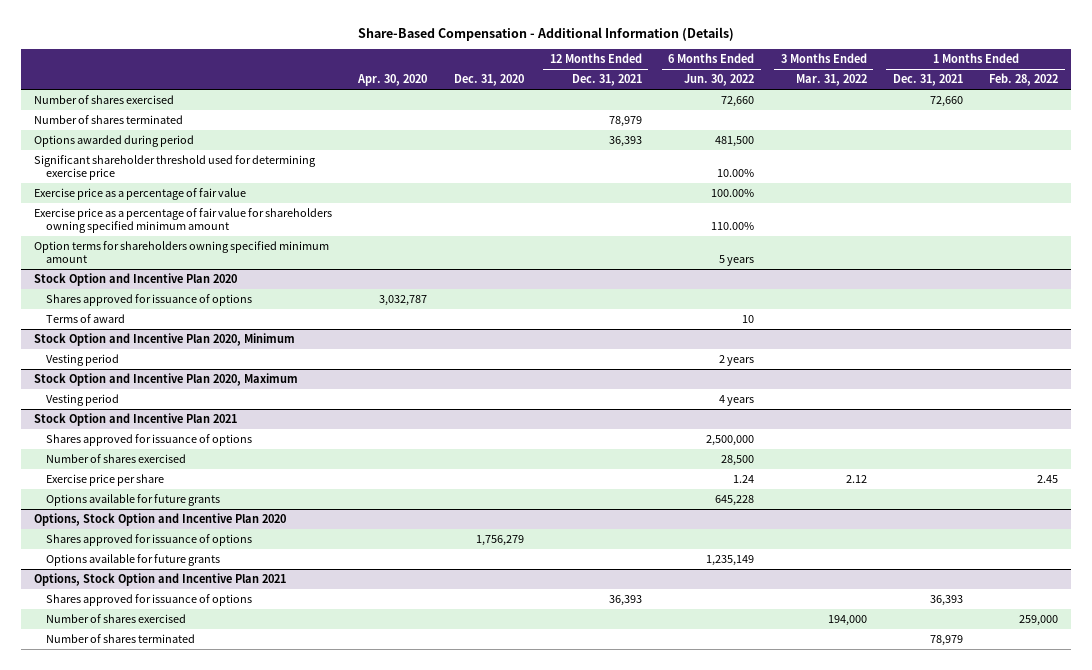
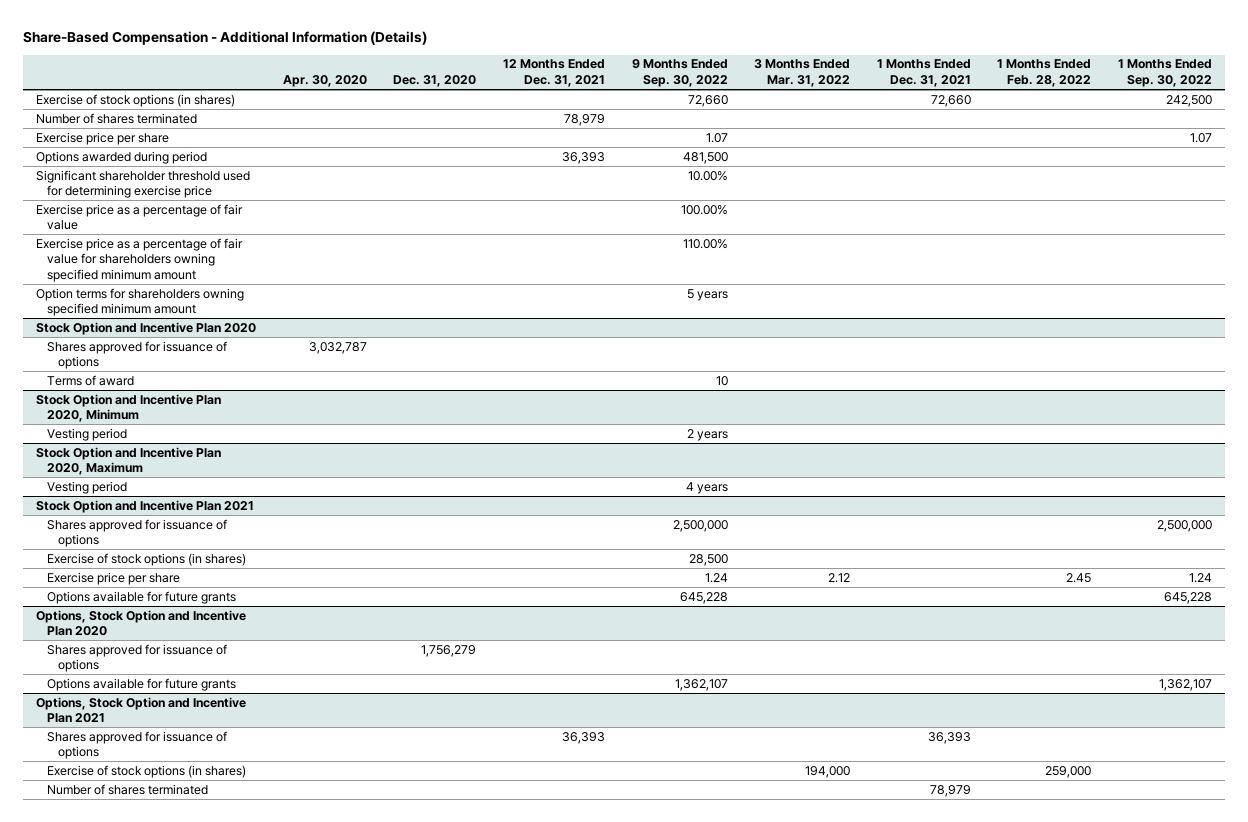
- | Apr. 30, 2020 | Dec. 31, 2020 | 12 Months Ended Dec. 31, 2021 | 6 Months Ended Jun. 30, 2022 | 3 Months Ended Mar. 31, 2022 | 1 Months Ended Dec. 31, 2021 | 1 Months Ended Feb. 28, 2022
+ | Apr. 30, 2020 | Dec. 31, 2020 | 12 Months Ended Dec. 31, 2021 | 9 Months Ended Sep. 30, 2022 | 3 Months Ended Mar. 31, 2022 | 1 Months Ended Dec. 31, 2021 | 1 Months Ended Feb. 28, 2022 | 1 Months Ended Sep. 30, 2022
- Number of shares exercised | | | | 72,660 | | 72,660 |
+ Exercise of stock options (in shares) | | | | 72,660 | | 72,660 | | 242,500
+ Exercise price per share | | | | 1.07 | | | | 1.07
@ Stock Option and Incentive Plan 2021
- Number of shares exercised | | | | 28,500 | | |
+ Exercise of stock options (in shares) | | | | 28,500 | | | |
@ Options, Stock Option and Incentive Plan 2021
- Number of shares exercised | | | | | 194,000 | | 259,000
+ Exercise of stock options (in shares) | | | | | 194,000 | | 259,000 |

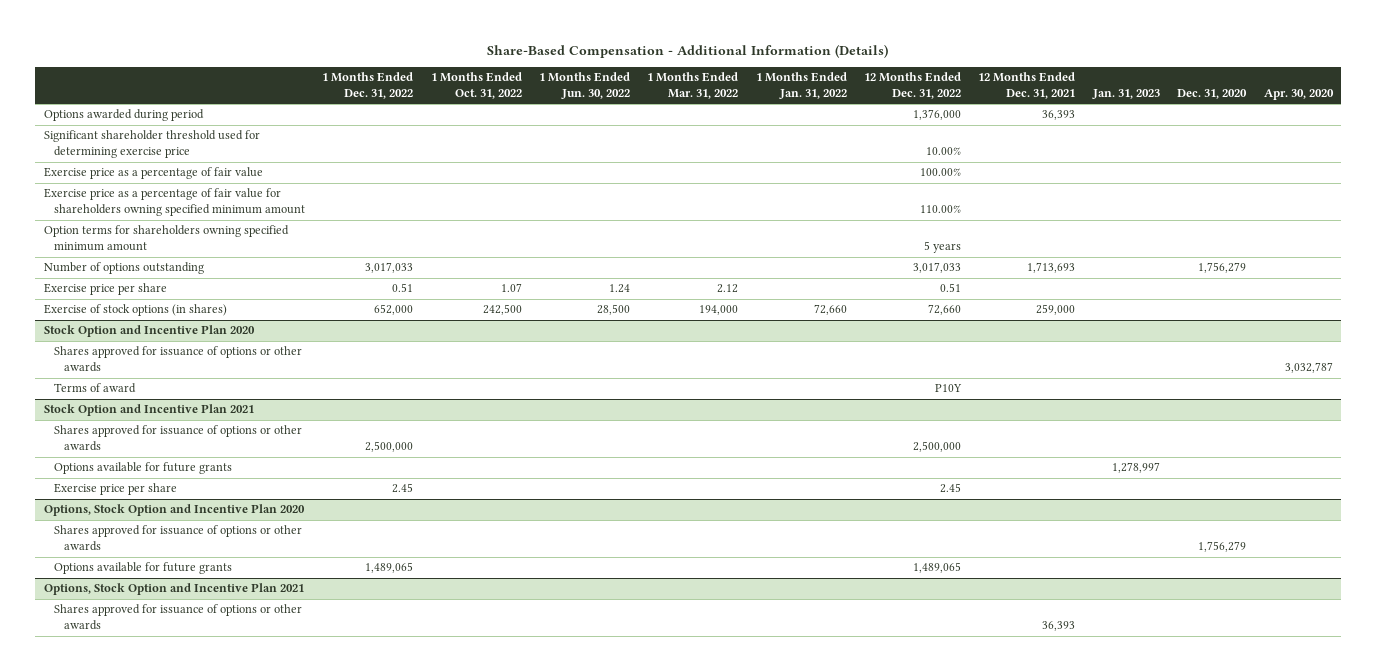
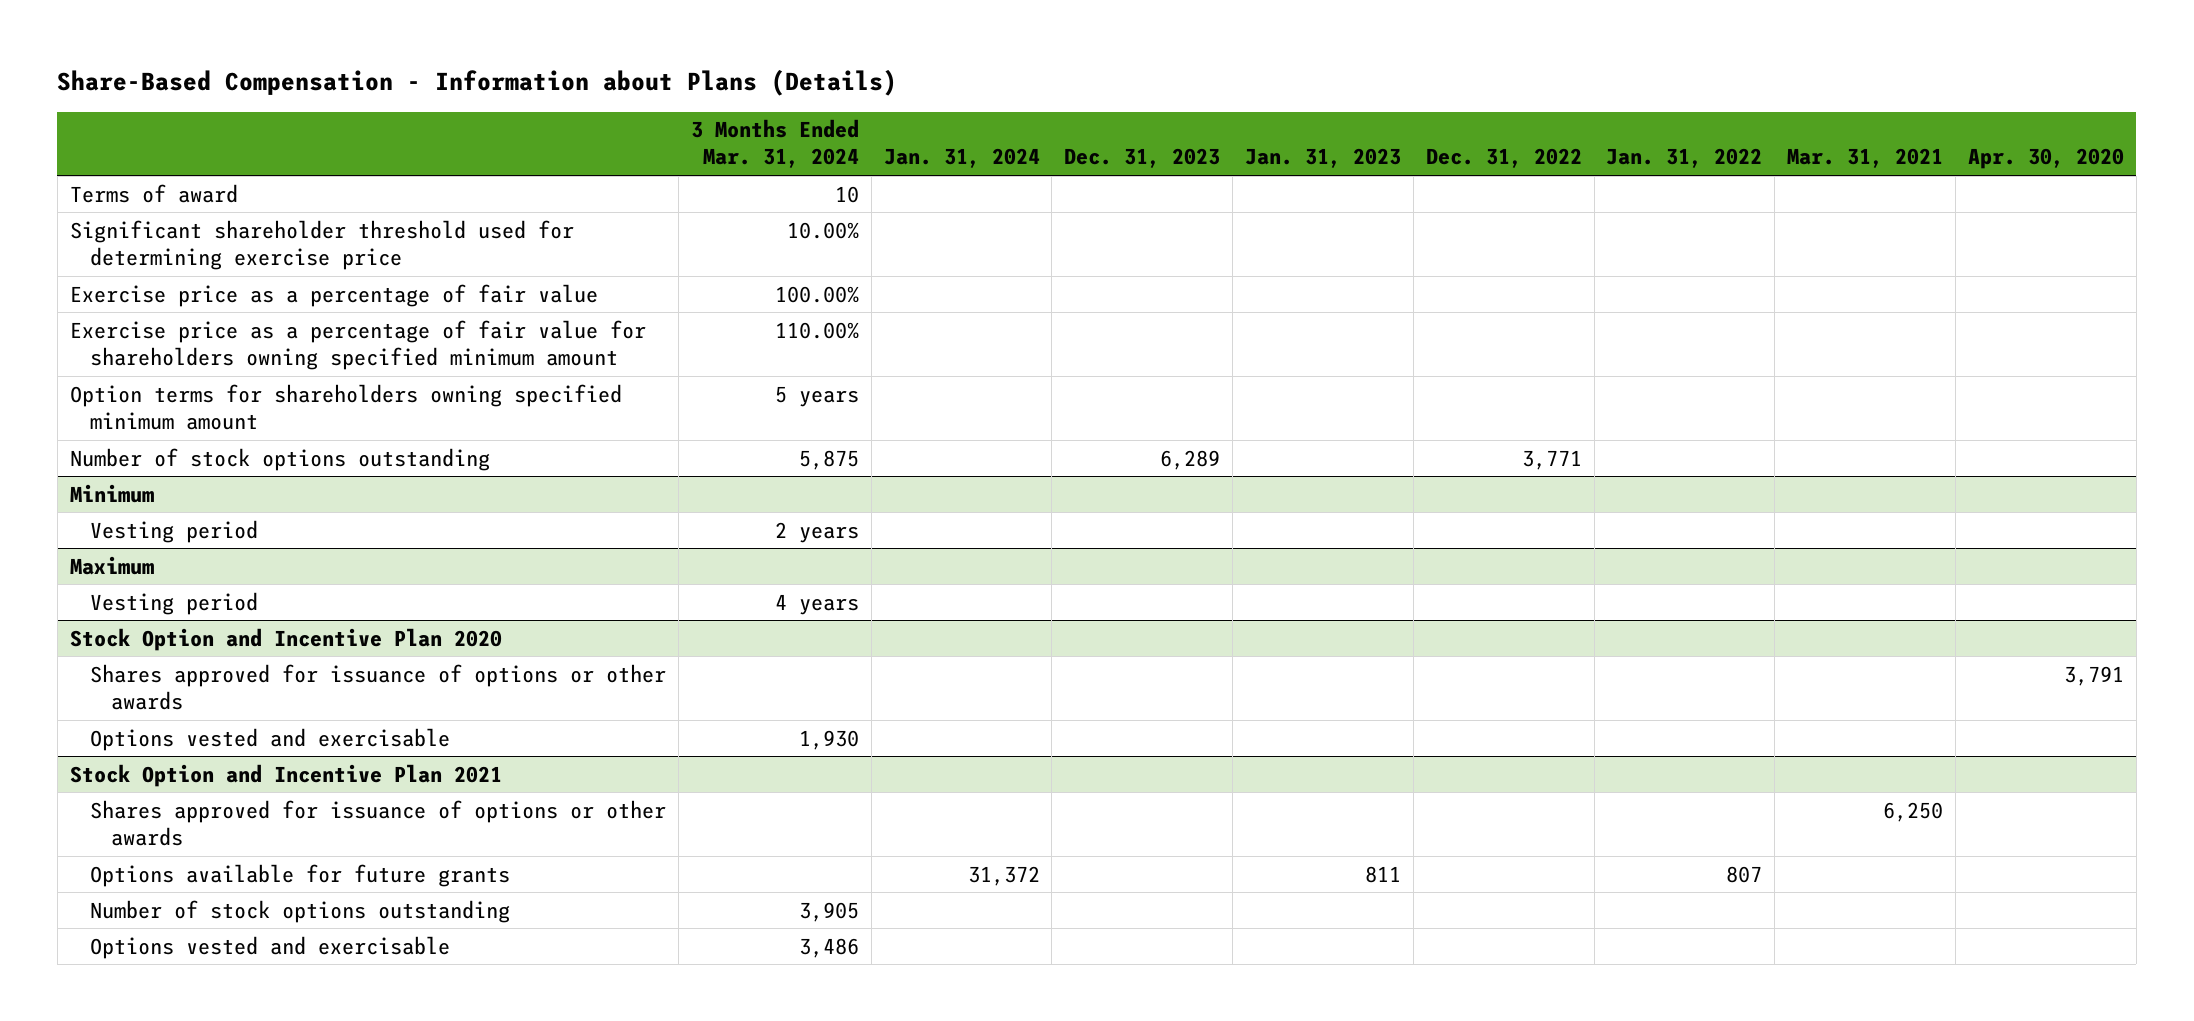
- Share-Based Compensation - Additional Information (Details)
+ Share-Based Compensation - Information about Plans (Details)
- | 1 Months Ended Dec. 31, 2022 | 1 Months Ended Oct. 31, 2022 | 1 Months Ended Jun. 30, 2022 | 1 Months Ended Mar. 31, 2022 | 1 Months Ended Jan. 31, 2022 | 12 Months Ended Dec. 31, 2022 | 12 Months Ended Dec. 31, 2021 | Jan. 31, 2023 | Dec. 31, 2020 | Apr. 30, 2020
+ | 3 Months Ended Mar. 31, 2024 | Jan. 31, 2024 | Dec. 31, 2023 | Jan. 31, 2023 | Dec. 31, 2022 | Jan. 31, 2022 | Mar. 31, 2021 | Apr. 30, 2020
- Options awarded during period | | | | | | 1,376,000 | 36,393 | | |
+ Terms of award | 10 | | | | | | |
- Number of options outstanding | 3,017,033 | | | | | 3,017,033 | 1,713,693 | | 1,756,279 |
- Exercise price per share | 0.51 | 1.07 | 1.24 | 2.12 | | 0.51 | | | |
- Exercise of stock options (in shares) | 652,000 | 242,500 | 28,500 | 194,000 | 72,660 | 72,660 | 259,000 | | |
+ Number of stock options outstanding | 5,875 | | 6,289 | | 3,771 | | |
+ Minimum
+ Vesting period | 2 years | | | | | | |
+ Maximum
+ Vesting period | 4 years | | | | | | |
@ Stock Option and Incentive Plan 2020
- Shares approved for issuance of options or other awards | | | | | | | | | | 3,032,787
- Terms of award | | | | | | P10Y | | | |
+ Shares approved for issuance of options or other awards | | | | | | | | 3,791
+ Options vested and exercisable | 1,930 | | | | | | |
@ Stock Option and Incentive Plan 2021
- Options available for future grants | | | | | | | | 1,278,997 | |
- Exercise price per share | 2.45 | | | | | 2.45 | | | |
- Options, Stock Option and Incentive Plan 2020
- Shares approved for issuance of options or other awards | | | | | | | | | 1,756,279 |
- Options available for future grants | 1,489,065 | | | | | 1,489,065 | | | |
- Options, Stock Option and Incentive Plan 2021
- Shares approved for issuance of options or other awards | | | | | | | 36,393 | | |
@ Stock Option and Incentive Plan 2021
+ Options available for future grants | | 31,372 | | 811 | | 807 | |
+ Number of stock options outstanding | 3,905 | | | | | | |
+ Options vested and exercisable | 3,486 | | | | | | |

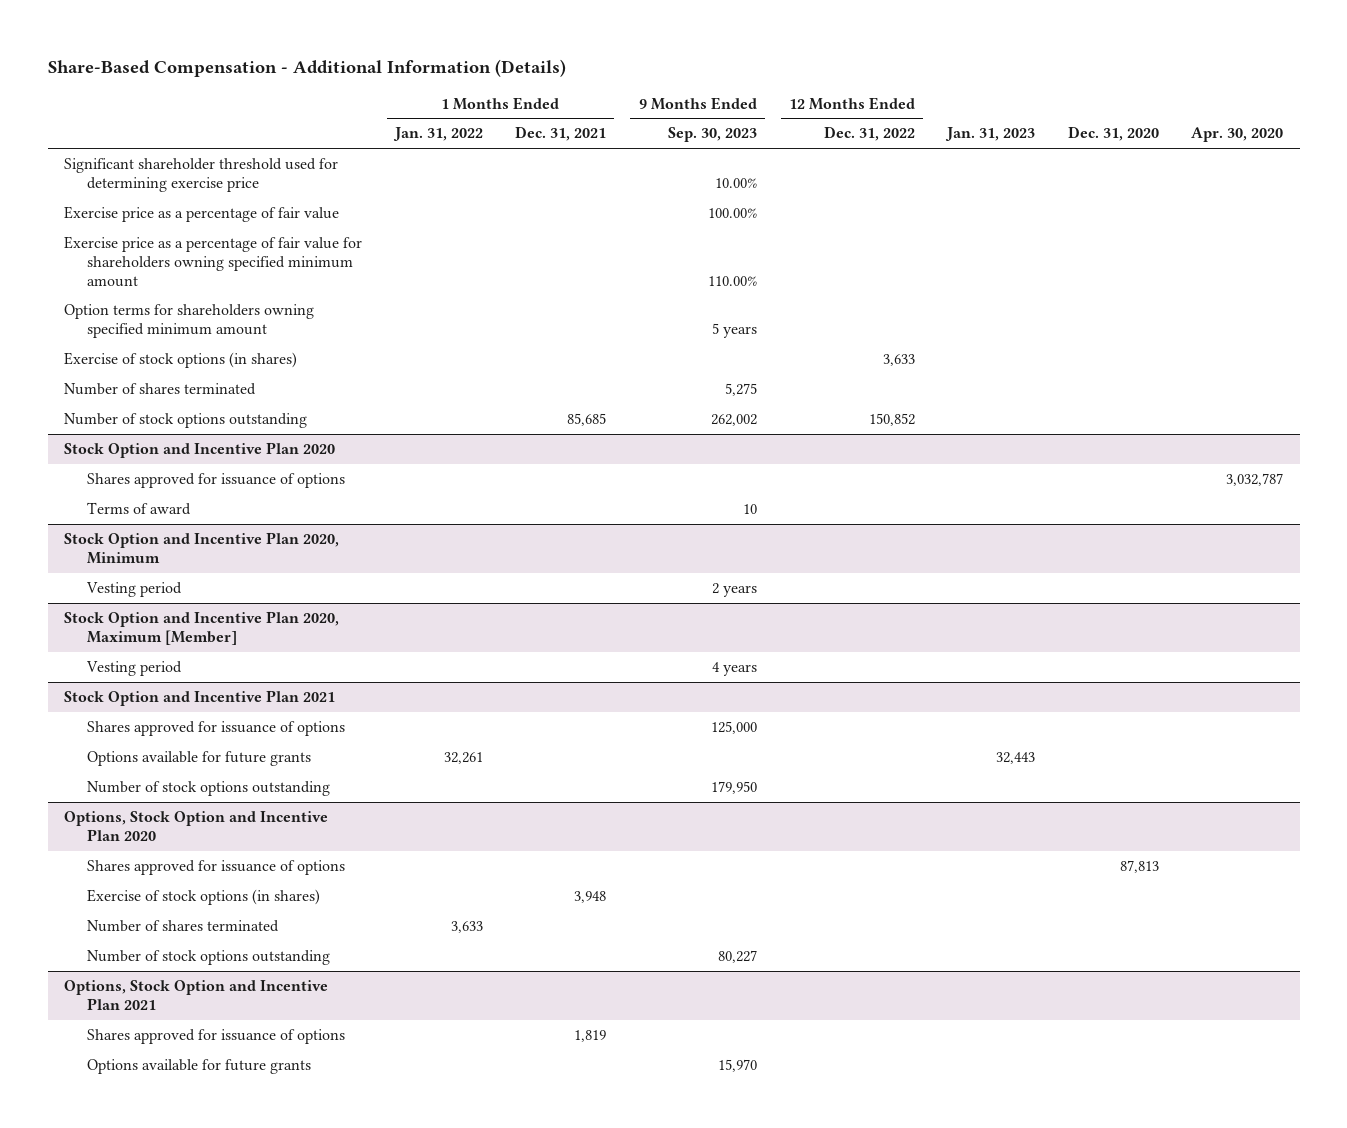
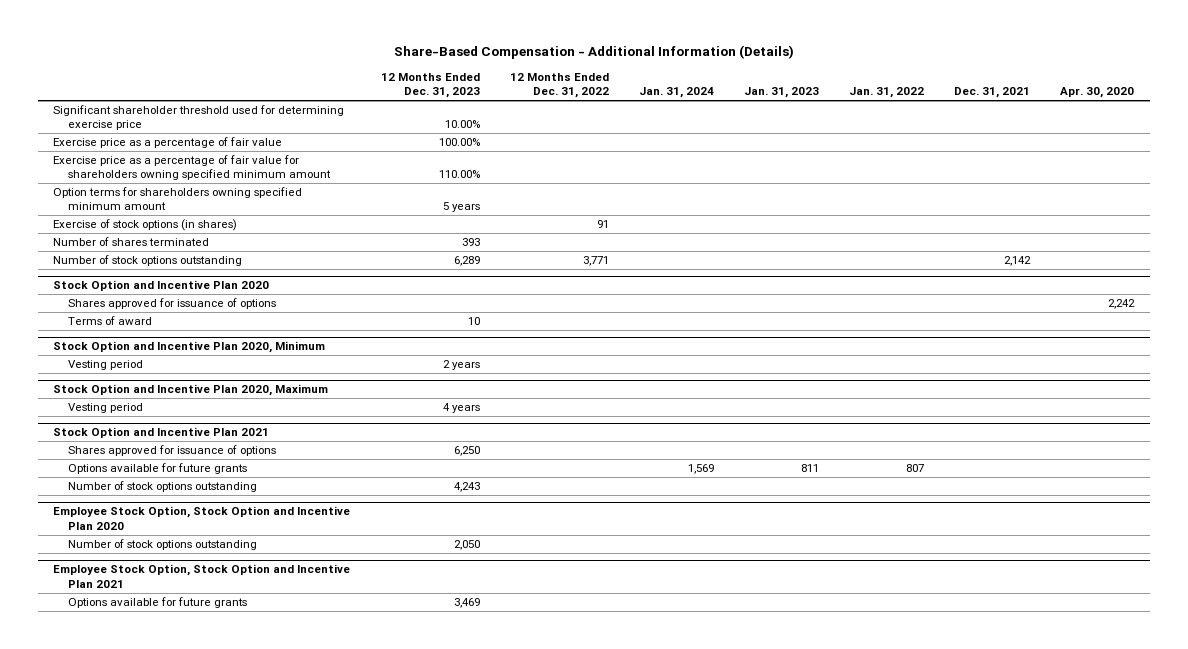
- | 1 Months Ended Jan. 31, 2022 | 1 Months Ended Dec. 31, 2021 | 9 Months Ended Sep. 30, 2023 | 12 Months Ended Dec. 31, 2022 | Jan. 31, 2023 | Dec. 31, 2020 | Apr. 30, 2020
+ | 12 Months Ended Dec. 31, 2023 | 12 Months Ended Dec. 31, 2022 | Jan. 31, 2024 | Jan. 31, 2023 | Jan. 31, 2022 | Dec. 31, 2021 | Apr. 30, 2020
- Exercise of stock options (in shares) | | | | 3,633 | | |
+ Exercise of stock options (in shares) | | 91 | | | | |
- Number of stock options outstanding | | 85,685 | 262,002 | 150,852 | | |
+ Number of stock options outstanding | 6,289 | 3,771 | | | | 2,142 |
@ Stock Option and Incentive Plan 2020
- Shares approved for issuance of options | | | | | | | 3,032,787
+ Shares approved for issuance of options | | | | | | | 2,242
- Stock Option and Incentive Plan 2020, Maximum [Member]
+ Stock Option and Incentive Plan 2020, Maximum
@ Stock Option and Incentive Plan 2021
- Options available for future grants | 32,261 | | | | 32,443 | |
+ Options available for future grants | | | 1,569 | 811 | 807 | |
- Options, Stock Option and Incentive Plan 2020
- Shares approved for issuance of options | | | | | | 87,813 |
- Exercise of stock options (in shares) | | 3,948 | | | | |
- Number of shares terminated | 3,633 | | | | | |
+ Employee Stock Option, Stock Option and Incentive Plan 2020
- Options, Stock Option and Incentive Plan 2021
- Shares approved for issuance of options | | 1,819 | | | | |
+ Employee Stock Option, Stock Option and Incentive Plan 2021

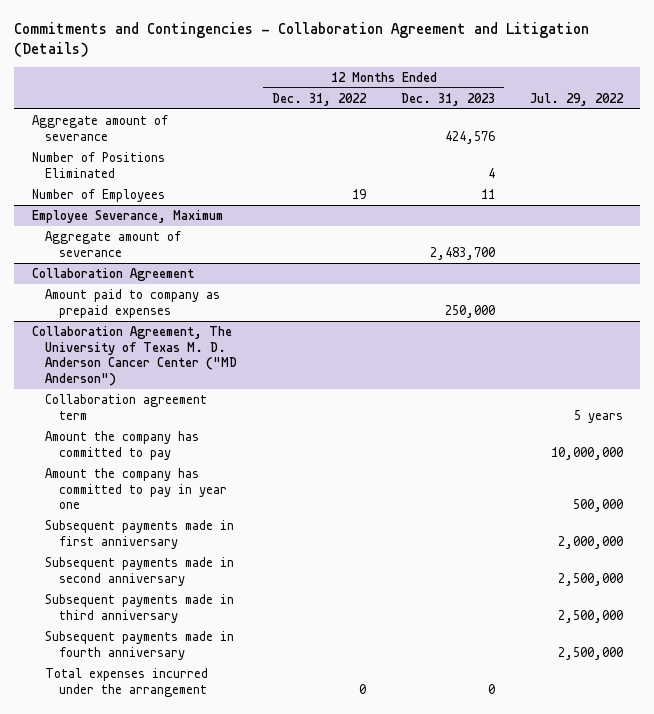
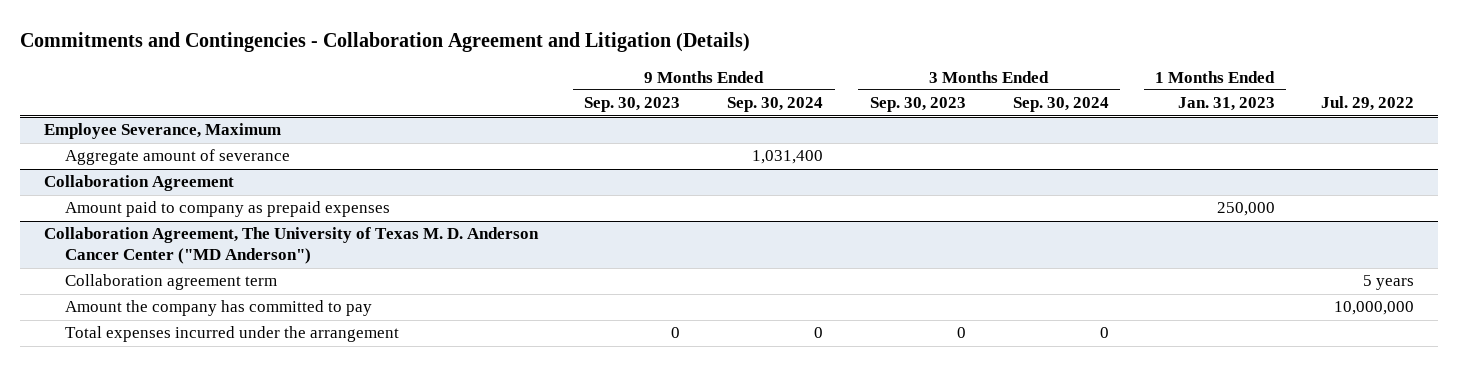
- | 12 Months Ended Dec. 31, 2022 | 12 Months Ended Dec. 31, 2023 | Jul. 29, 2022
+ | 9 Months Ended Sep. 30, 2023 | 9 Months Ended Sep. 30, 2024 | 3 Months Ended Sep. 30, 2023 | 3 Months Ended Sep. 30, 2024 | 1 Months Ended Jan. 31, 2023 | Jul. 29, 2022
- Aggregate amount of severance | | 424,576 |
- Number of Positions Eliminated | | 4 |
- Number of Employees | 19 | 11 |
@ Collaboration Agreement, The University of Texas M. D. Anderson Cancer Center ("MD Anderson")
- Amount the company has committed to pay in year one | | | 500,000
- Subsequent payments made in first anniversary | | | 2,000,000
- Subsequent payments made in second anniversary | | | 2,500,000
- Subsequent payments made in third anniversary | | | 2,500,000
- Subsequent payments made in fourth anniversary | | | 2,500,000

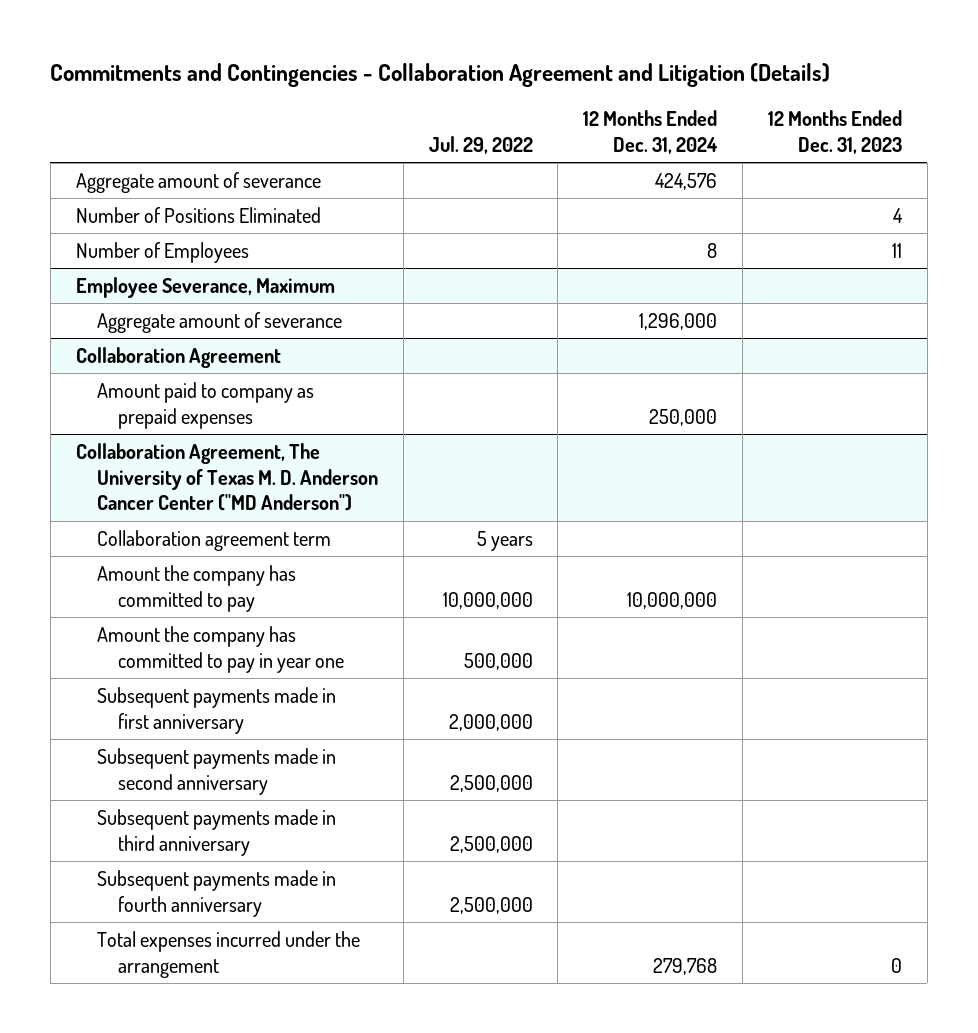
- | 9 Months Ended Sep. 30, 2023 | 9 Months Ended Sep. 30, 2024 | 3 Months Ended Sep. 30, 2023 | 3 Months Ended Sep. 30, 2024 | 1 Months Ended Jan. 31, 2023 | Jul. 29, 2022
+ | Jul. 29, 2022 | 12 Months Ended Dec. 31, 2024 | 12 Months Ended Dec. 31, 2023
+ Aggregate amount of severance | | 424,576 |
+ Number of Positions Eliminated | | | 4
+ Number of Employees | | 8 | 11
@ Collaboration Agreement, The University of Texas M. D. Anderson Cancer Center ("MD Anderson")
+ Amount the company has committed to pay in year one | 500,000 | |
+ Subsequent payments made in first anniversary | 2,000,000 | |
+ Subsequent payments made in second anniversary | 2,500,000 | |
+ Subsequent payments made in third anniversary | 2,500,000 | |
+ Subsequent payments made in fourth anniversary | 2,500,000 | |

